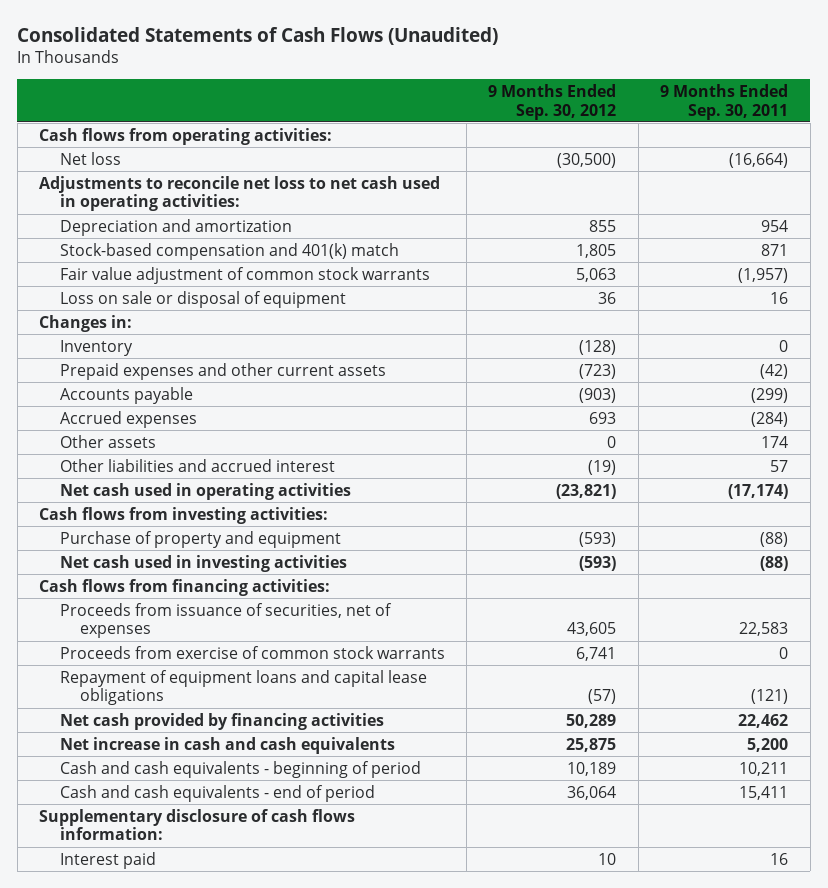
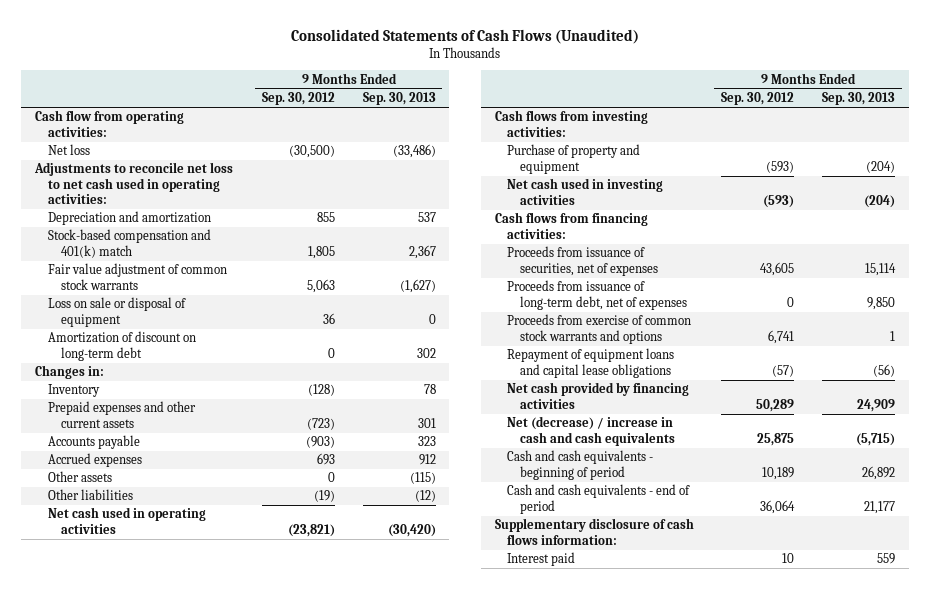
- | 9 Months Ended Sep. 30, 2012 | 9 Months Ended Sep. 30, 2011
+ | 9 Months Ended Sep. 30, 2012 | 9 Months Ended Sep. 30, 2013
- Cash flows from operating activities:
+ Cash flow from operating activities:
+ Amortization of discount on long-term debt | 0 | 302
- Other liabilities and accrued interest | (19) | 57
+ Other liabilities | (19) | (12)
- Proceeds from exercise of common stock warrants | 6,741 | 0
+ Proceeds from issuance of long-term debt, net of expenses | 0 | 9,850
+ Proceeds from exercise of common stock warrants and options | 6,741 | 1
- Net increase in cash and cash equivalents | 25,875 | 5,200
+ Net (decrease) / increase in cash and cash equivalents | 25,875 | (5,715)

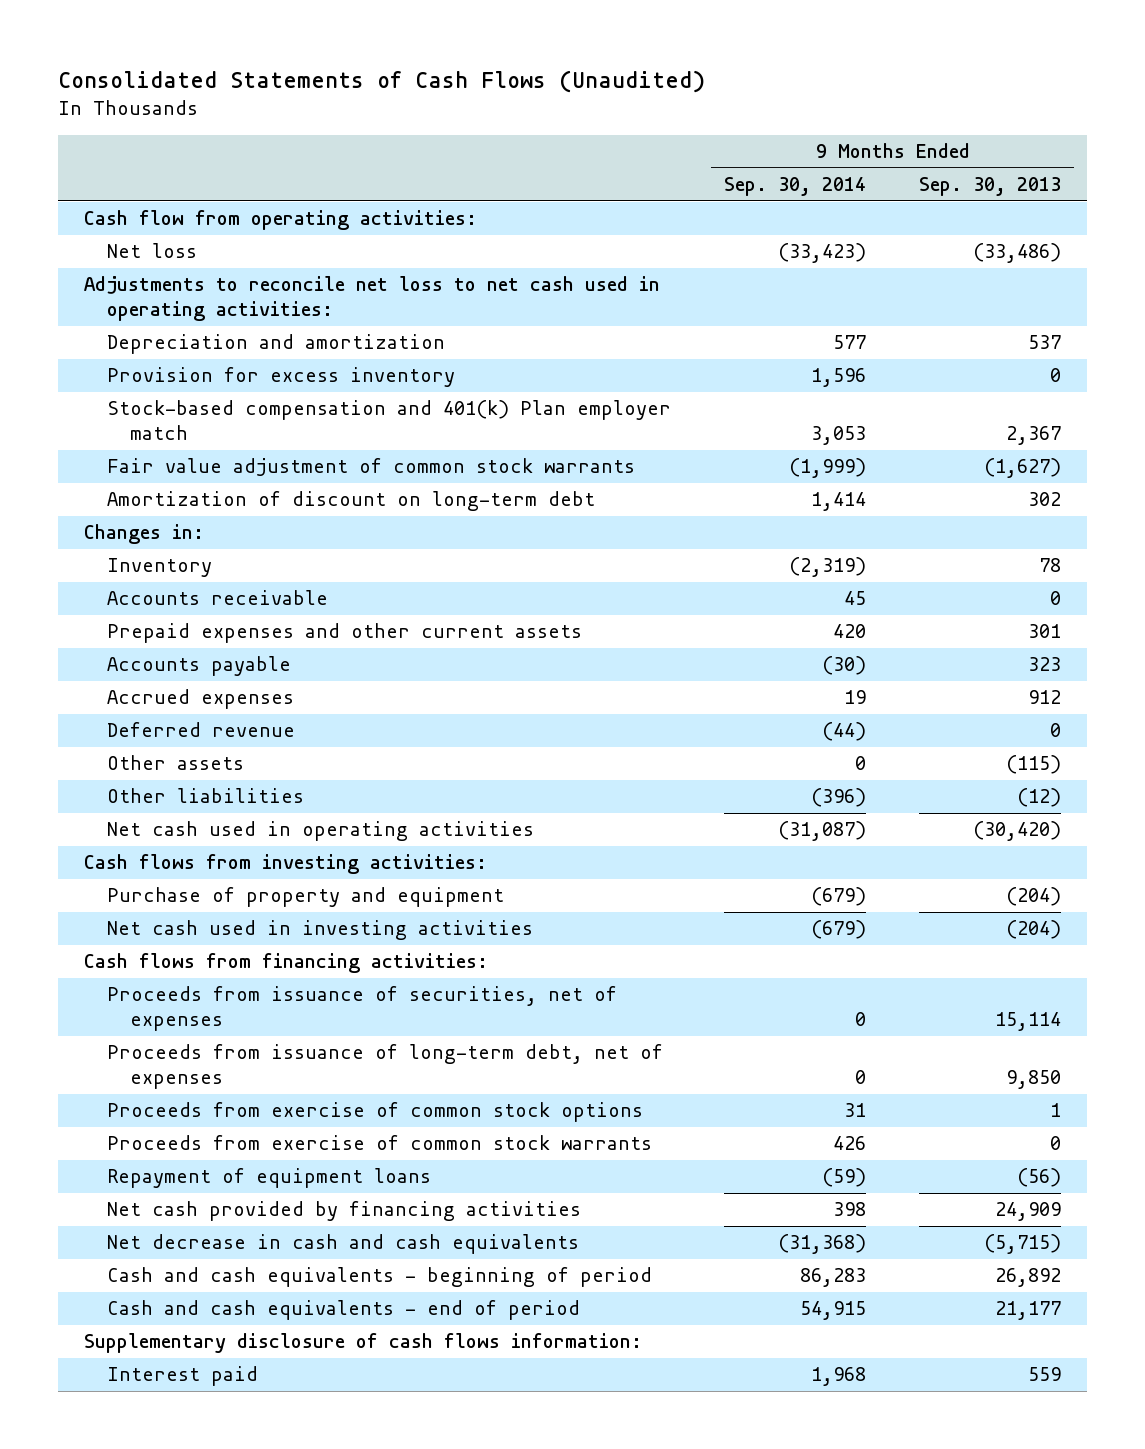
- | 9 Months Ended Sep. 30, 2012 | 9 Months Ended Sep. 30, 2013
+ | 9 Months Ended Sep. 30, 2014 | 9 Months Ended Sep. 30, 2013
- Stock-based compensation and 401(k) match | 1,805 | 2,367
+ Provision for excess inventory | 1,596 | 0
+ Stock-based compensation and 401(k) Plan employer match | 3,053 | 2,367
- Loss on sale or disposal of equipment | 36 | 0
+ Accounts receivable | 45 | 0
+ Deferred revenue | (44) | 0
- Proceeds from exercise of common stock warrants and options | 6,741 | 1
- Repayment of equipment loans and capital lease obligations | (57) | (56)
+ Proceeds from exercise of common stock options | 31 | 1
+ Proceeds from exercise of common stock warrants | 426 | 0
+ Repayment of equipment loans | (59) | (56)
- Net (decrease) / increase in cash and cash equivalents | 25,875 | (5,715)
+ Net decrease in cash and cash equivalents | (31,368) | (5,715)

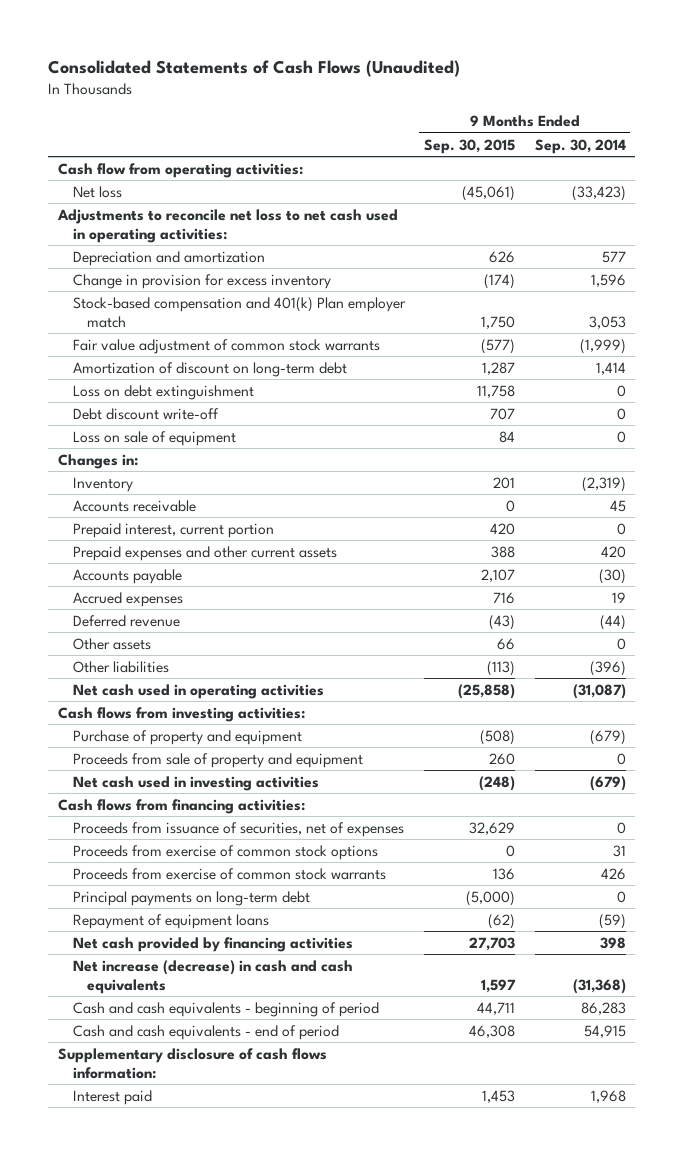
- | 9 Months Ended Sep. 30, 2014 | 9 Months Ended Sep. 30, 2013
+ | 9 Months Ended Sep. 30, 2015 | 9 Months Ended Sep. 30, 2014
- Provision for excess inventory | 1,596 | 0
+ Change in provision for excess inventory | (174) | 1,596
+ Loss on debt extinguishment | 11,758 | 0
+ Debt discount write-off | 707 | 0
+ Loss on sale of equipment | 84 | 0
+ Prepaid interest, current portion | 420 | 0
+ Proceeds from sale of property and equipment | 260 | 0
- Proceeds from issuance of long-term debt, net of expenses | 0 | 9,850
+ Principal payments on long-term debt | (5,000) | 0
- Net decrease in cash and cash equivalents | (31,368) | (5,715)
+ Net increase (decrease) in cash and cash equivalents | 1,597 | (31,368)

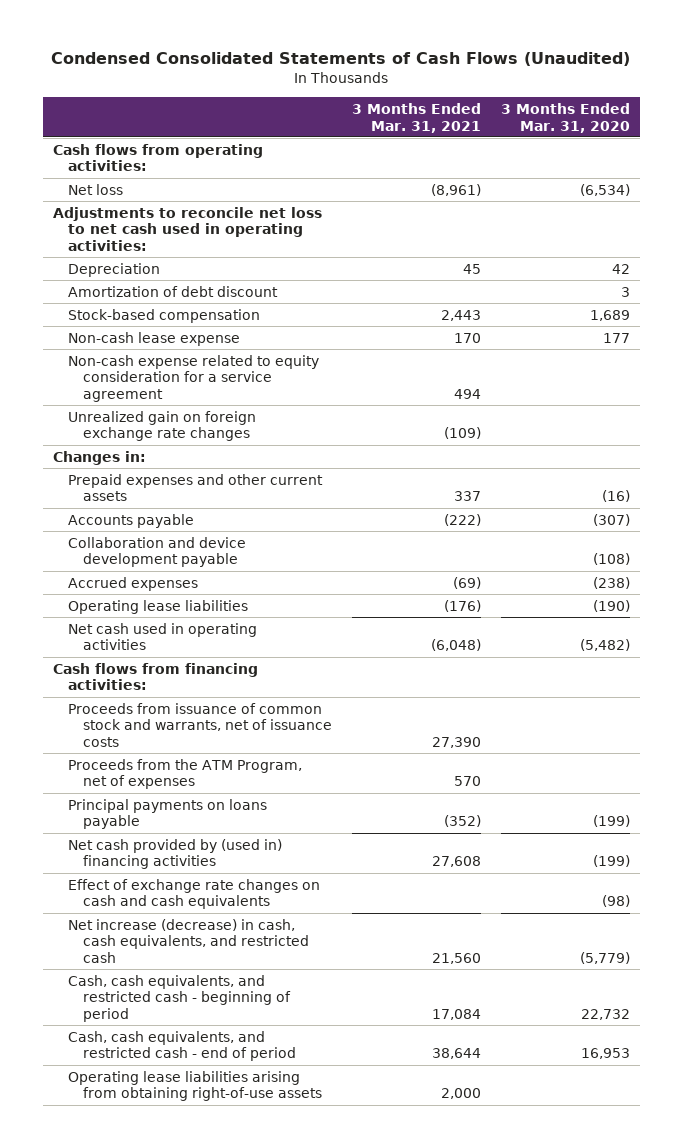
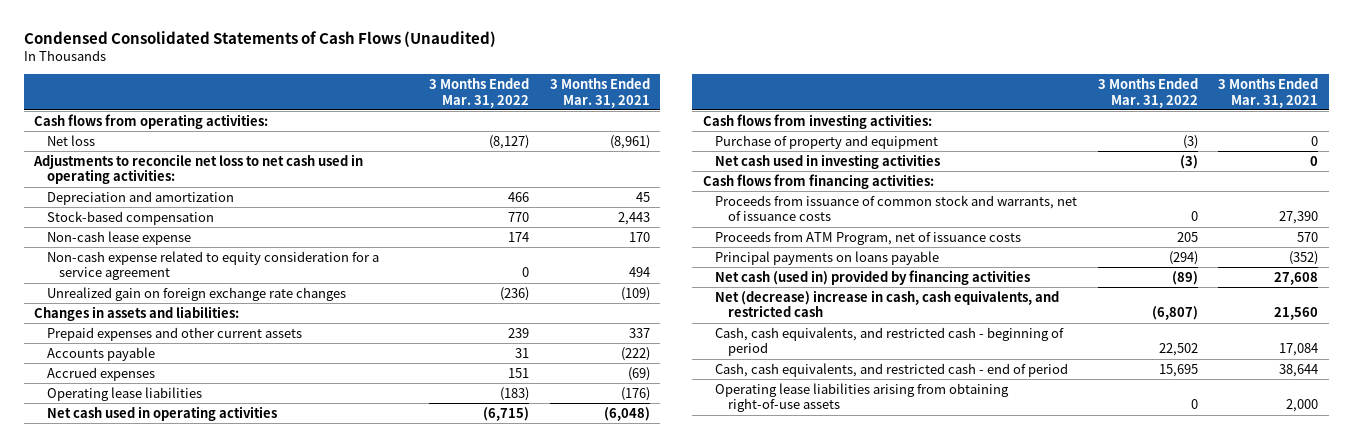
- | 3 Months Ended Mar. 31, 2021 | 3 Months Ended Mar. 31, 2020
+ | 3 Months Ended Mar. 31, 2022 | 3 Months Ended Mar. 31, 2021
- Depreciation | 45 | 42
- Amortization of debt discount | | 3
+ Depreciation and amortization | 466 | 45
- Changes in:
+ Changes in assets and liabilities:
- Collaboration and device development payable | | (108)
+ Cash flows from investing activities:
+ Purchase of property and equipment | (3) | 0
+ Net cash used in investing activities | (3) | 0
- Proceeds from the ATM Program, net of expenses | 570 |
+ Proceeds from ATM Program, net of issuance costs | 205 | 570
- Net cash provided by (used in) financing activities | 27,608 | (199)
- Effect of exchange rate changes on cash and cash equivalents | | (98)
- Net increase (decrease) in cash, cash equivalents, and restricted cash | 21,560 | (5,779)
+ Net cash (used in) provided by financing activities | (89) | 27,608
+ Net (decrease) increase in cash, cash equivalents, and restricted cash | (6,807) | 21,560

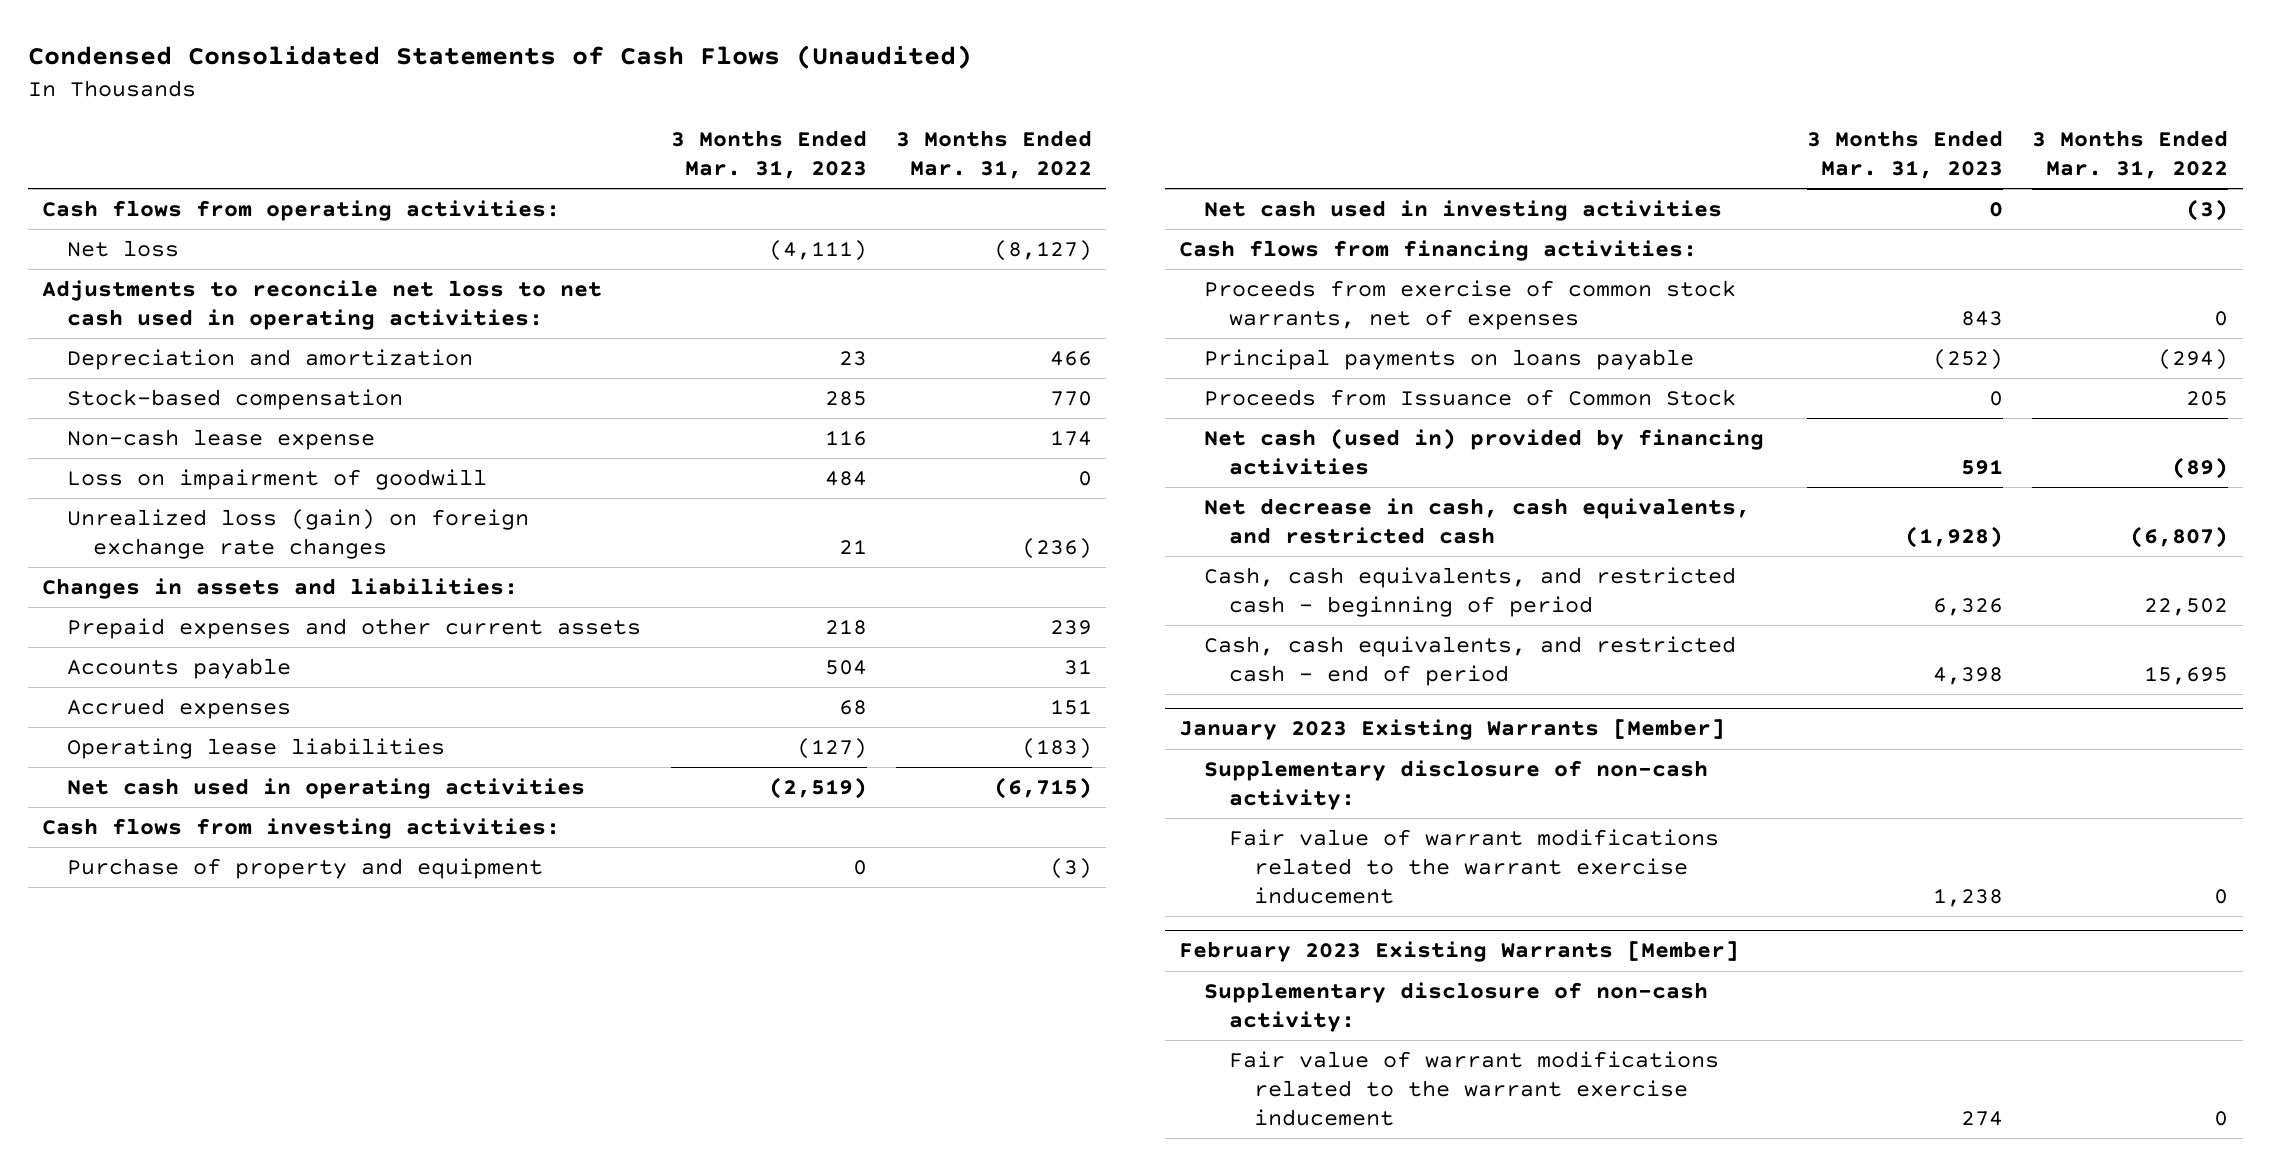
- | 3 Months Ended Mar. 31, 2022 | 3 Months Ended Mar. 31, 2021
+ | 3 Months Ended Mar. 31, 2023 | 3 Months Ended Mar. 31, 2022
- Non-cash expense related to equity consideration for a service agreement | 0 | 494
- Unrealized gain on foreign exchange rate changes | (236) | (109)
+ Loss on impairment of goodwill | 484 | 0
+ Unrealized loss (gain) on foreign exchange rate changes | 21 | (236)
- Proceeds from issuance of common stock and warrants, net of issuance costs | 0 | 27,390
- Proceeds from ATM Program, net of issuance costs | 205 | 570
+ Proceeds from exercise of common stock warrants, net of expenses | 843 | 0
+ Proceeds from Issuance of Common Stock | 0 | 205
- Net (decrease) increase in cash, cash equivalents, and restricted cash | (6,807) | 21,560
+ Net decrease in cash, cash equivalents, and restricted cash | (1,928) | (6,807)
- Operating lease liabilities arising from obtaining right-of-use assets | 0 | 2,000
+ January 2023 Existing Warrants [Member]
+ Supplementary disclosure of non-cash activity:
+ Fair value of warrant modifications related to the warrant exercise inducement | 1,238 | 0
+ February 2023 Existing Warrants [Member]
+ Supplementary disclosure of non-cash activity:
+ Fair value of warrant modifications related to the warrant exercise inducement | 274 | 0

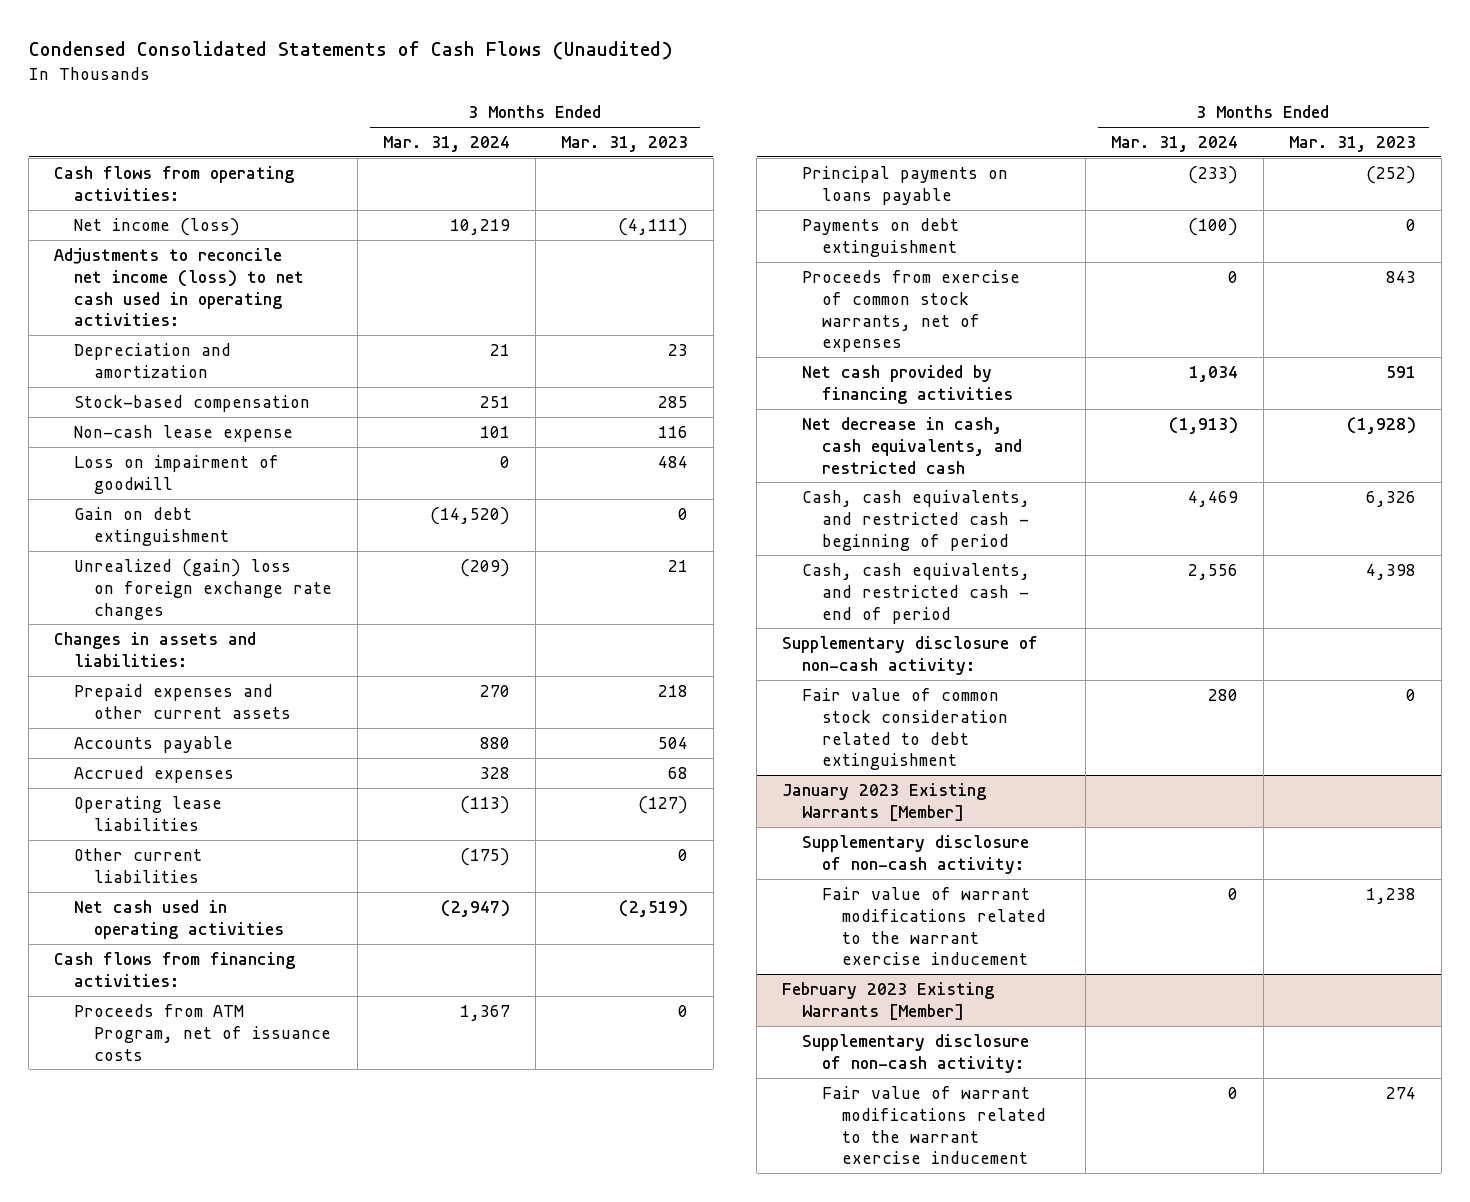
- | 3 Months Ended Mar. 31, 2023 | 3 Months Ended Mar. 31, 2022
+ | 3 Months Ended Mar. 31, 2024 | 3 Months Ended Mar. 31, 2023
- Net loss | (4,111) | (8,127)
- Adjustments to reconcile net loss to net cash used in operating activities:
+ Net income (loss) | 10,219 | (4,111)
+ Adjustments to reconcile net income (loss) to net cash used in operating activities:
- Unrealized loss (gain) on foreign exchange rate changes | 21 | (236)
+ Gain on debt extinguishment | (14,520) | 0
+ Unrealized (gain) loss on foreign exchange rate changes | (209) | 21
+ Other current liabilities | (175) | 0
- Cash flows from investing activities:
- Purchase of property and equipment | 0 | (3)
- Net cash used in investing activities | 0 | (3)
+ Proceeds from ATM Program, net of issuance costs | 1,367 | 0
- Proceeds from Issuance of Common Stock | 0 | 205
- Net cash (used in) provided by financing activities | 591 | (89)
+ Payments on debt extinguishment | (100) | 0
moved down: Proceeds from exercise of common stock warrants, net of expenses | 0 | 843
+ Net cash provided by financing activities | 1,034 | 591
+ Supplementary disclosure of non-cash activity:
+ Fair value of common stock consideration related to debt extinguishment | 280 | 0

